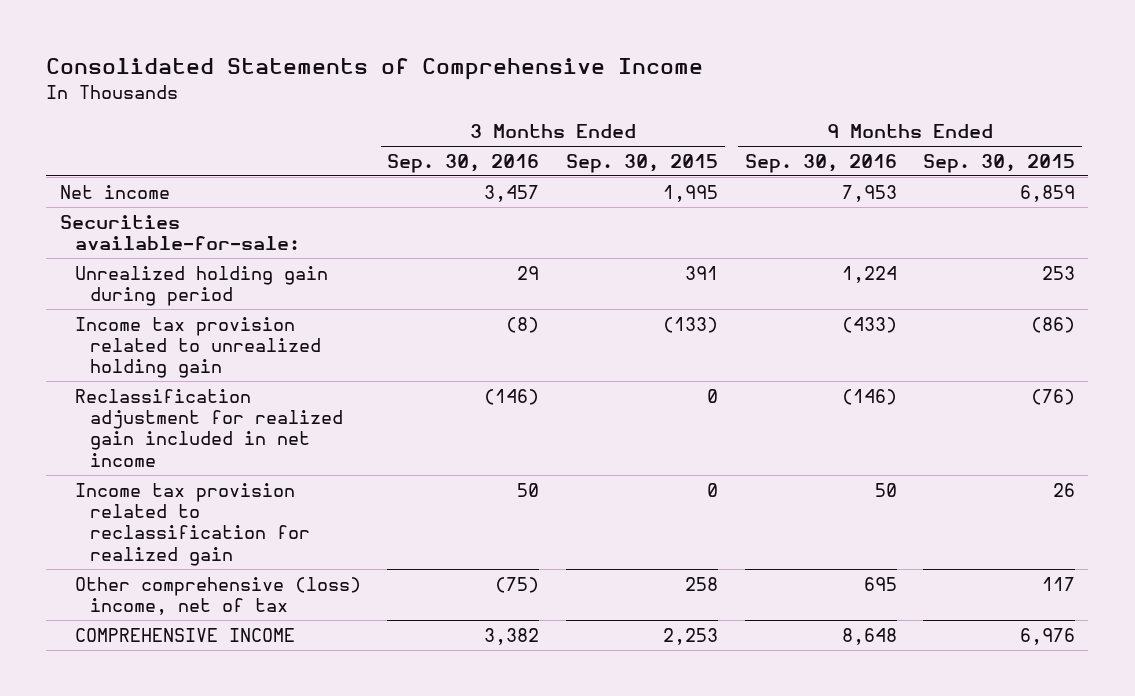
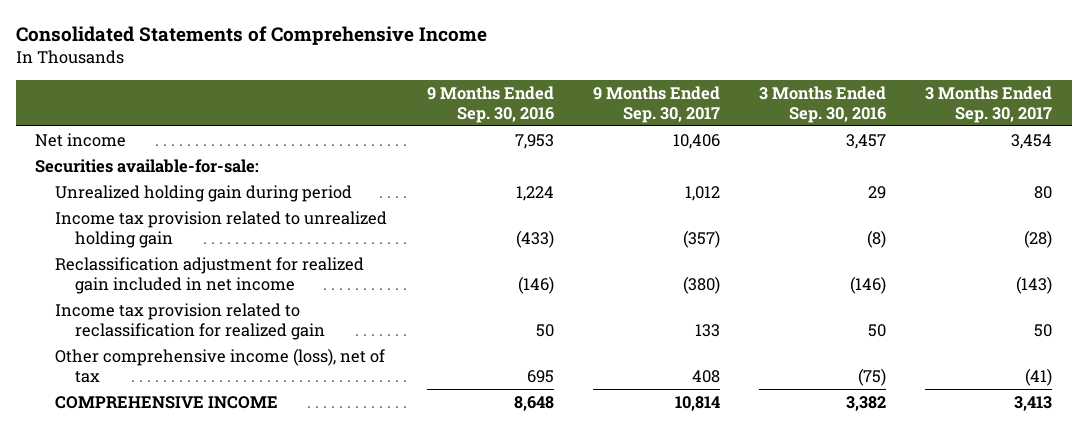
- | 3 Months Ended Sep. 30, 2016 | 3 Months Ended Sep. 30, 2015 | 9 Months Ended Sep. 30, 2016 | 9 Months Ended Sep. 30, 2015
+ | 9 Months Ended Sep. 30, 2016 | 9 Months Ended Sep. 30, 2017 | 3 Months Ended Sep. 30, 2016 | 3 Months Ended Sep. 30, 2017
- Other comprehensive (loss) income, net of tax | (75) | 258 | 695 | 117
+ Other comprehensive income (loss), net of tax | 695 | 408 | (75) | (41)

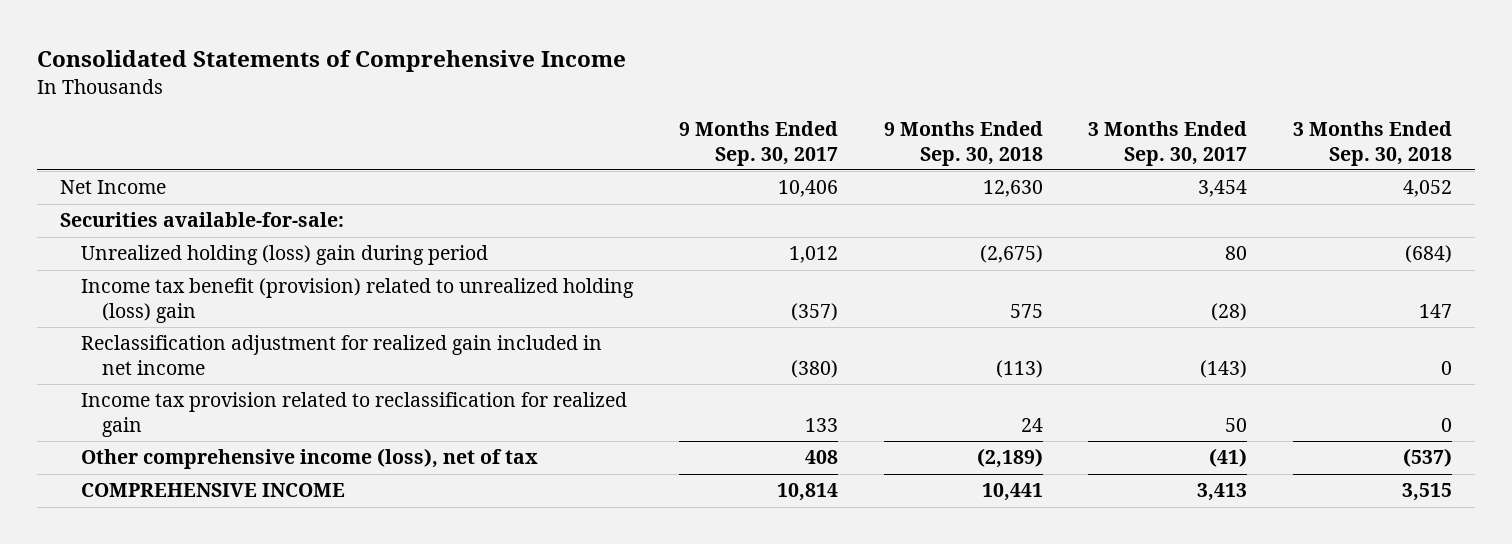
- | 9 Months Ended Sep. 30, 2016 | 9 Months Ended Sep. 30, 2017 | 3 Months Ended Sep. 30, 2016 | 3 Months Ended Sep. 30, 2017
+ | 9 Months Ended Sep. 30, 2017 | 9 Months Ended Sep. 30, 2018 | 3 Months Ended Sep. 30, 2017 | 3 Months Ended Sep. 30, 2018
- Net income | 7,953 | 10,406 | 3,457 | 3,454
+ Net Income | 10,406 | 12,630 | 3,454 | 4,052
- Unrealized holding gain during period | 1,224 | 1,012 | 29 | 80
- Income tax provision related to unrealized holding gain | (433) | (357) | (8) | (28)
+ Unrealized holding (loss) gain during period | 1,012 | (2,675) | 80 | (684)
+ Income tax benefit (provision) related to unrealized holding (loss) gain | (357) | 575 | (28) | 147

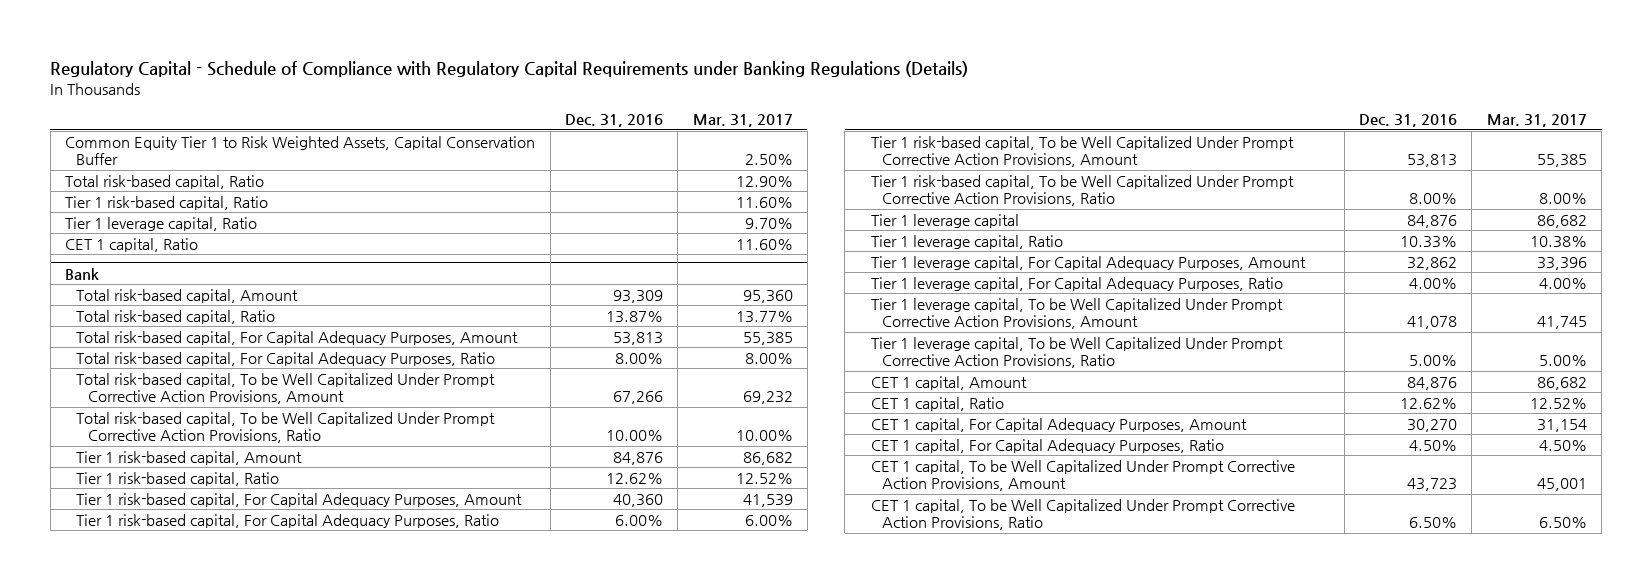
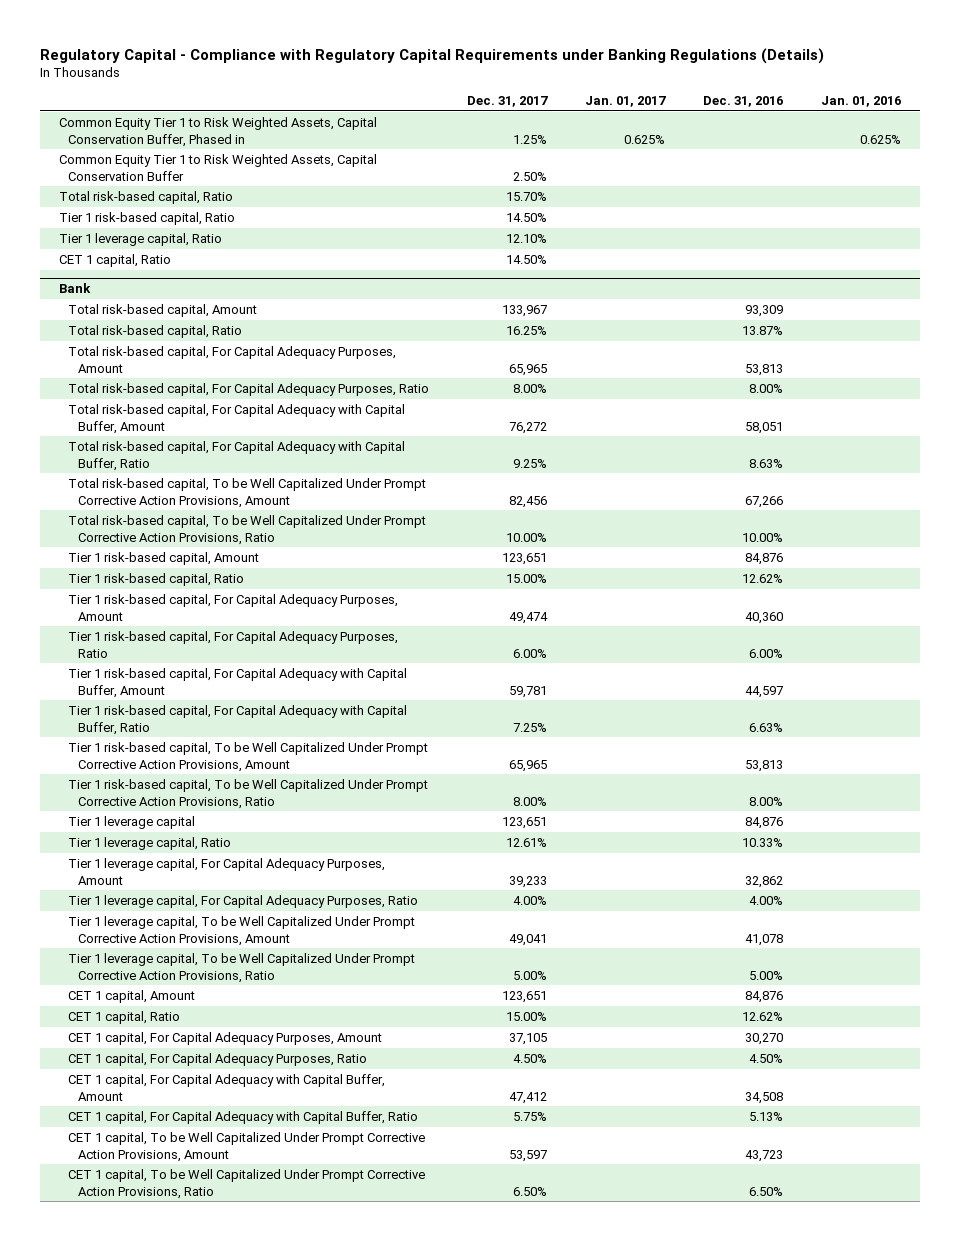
- Regulatory Capital - Schedule of Compliance with Regulatory Capital Requirements under Banking Regulations (Details)
+ Regulatory Capital - Compliance with Regulatory Capital Requirements under Banking Regulations (Details)
- | Dec. 31, 2016 | Mar. 31, 2017
+ | Dec. 31, 2017 | Jan. 01, 2017 | Dec. 31, 2016 | Jan. 01, 2016
+ Common Equity Tier 1 to Risk Weighted Assets, Capital Conservation Buffer, Phased in | 1.25% | 0.625% | | 0.625%
@ Bank
+ Total risk-based capital, For Capital Adequacy with Capital Buffer, Amount | 76,272 | | 58,051 |
+ Total risk-based capital, For Capital Adequacy with Capital Buffer, Ratio | 9.25% | | 8.63% |
+ Tier 1 risk-based capital, For Capital Adequacy with Capital Buffer, Amount | 59,781 | | 44,597 |
+ Tier 1 risk-based capital, For Capital Adequacy with Capital Buffer, Ratio | 7.25% | | 6.63% |
+ CET 1 capital, For Capital Adequacy with Capital Buffer, Amount | 47,412 | | 34,508 |
+ CET 1 capital, For Capital Adequacy with Capital Buffer, Ratio | 5.75% | | 5.13% |

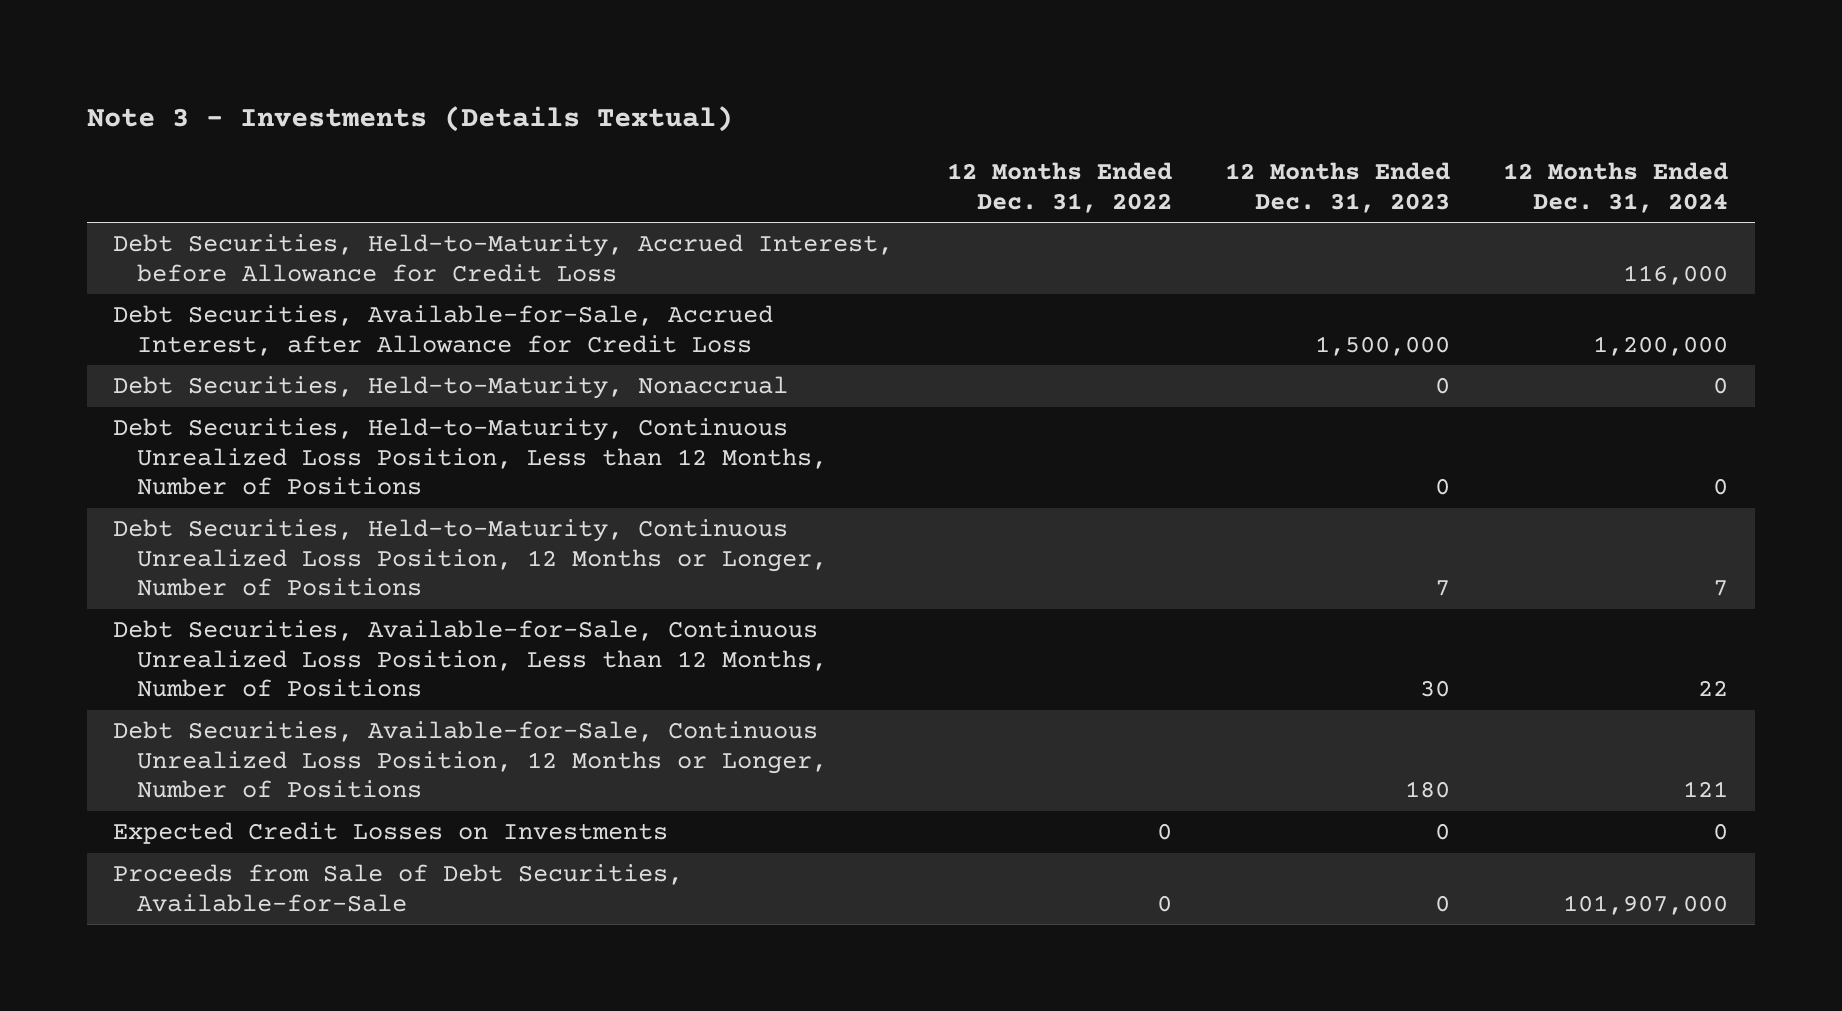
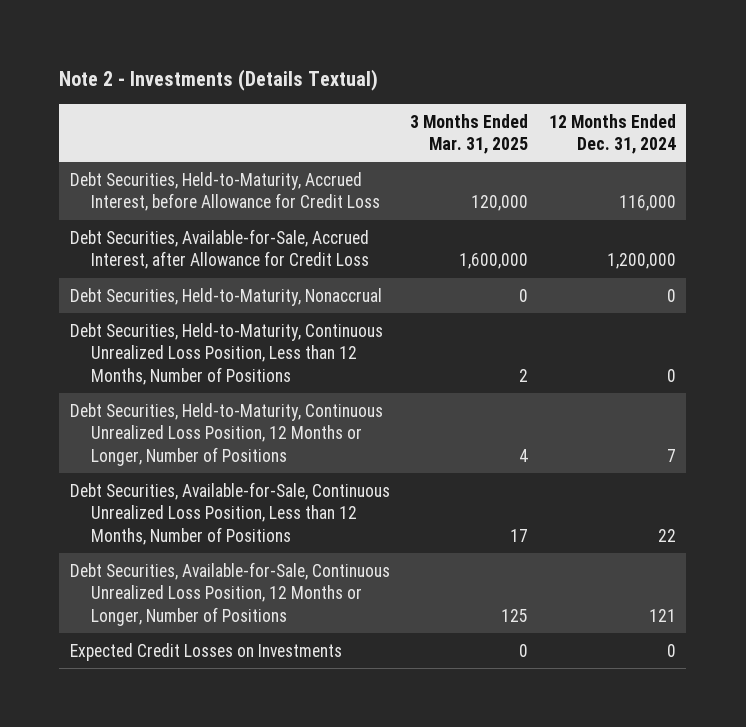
- Note 3 - Investments (Details Textual)
+ Note 2 - Investments (Details Textual)
- | 12 Months Ended Dec. 31, 2022 | 12 Months Ended Dec. 31, 2023 | 12 Months Ended Dec. 31, 2024
+ | 3 Months Ended Mar. 31, 2025 | 12 Months Ended Dec. 31, 2024
- Proceeds from Sale of Debt Securities, Available-for-Sale | 0 | 0 | 101,907,000

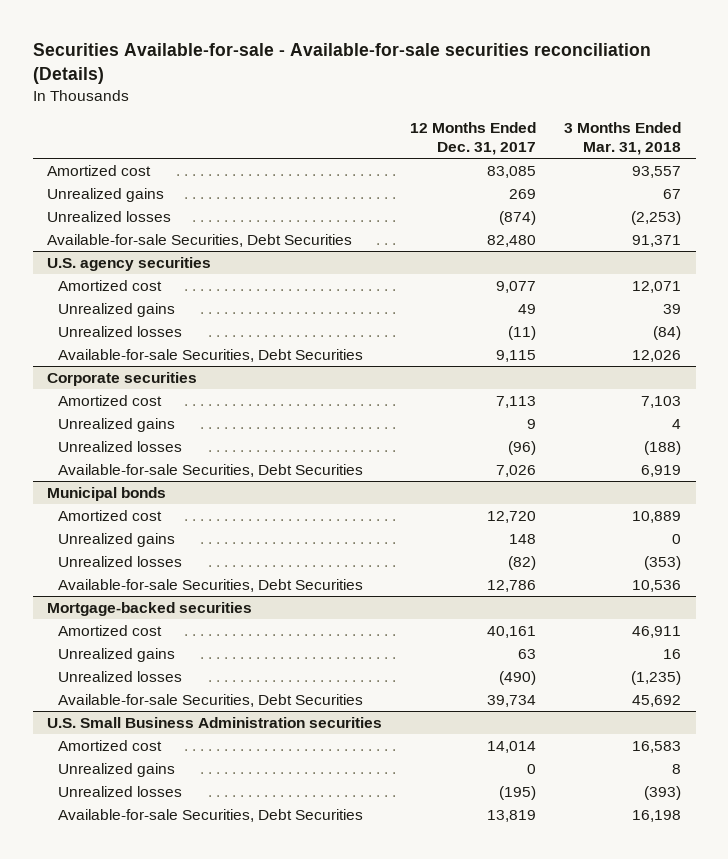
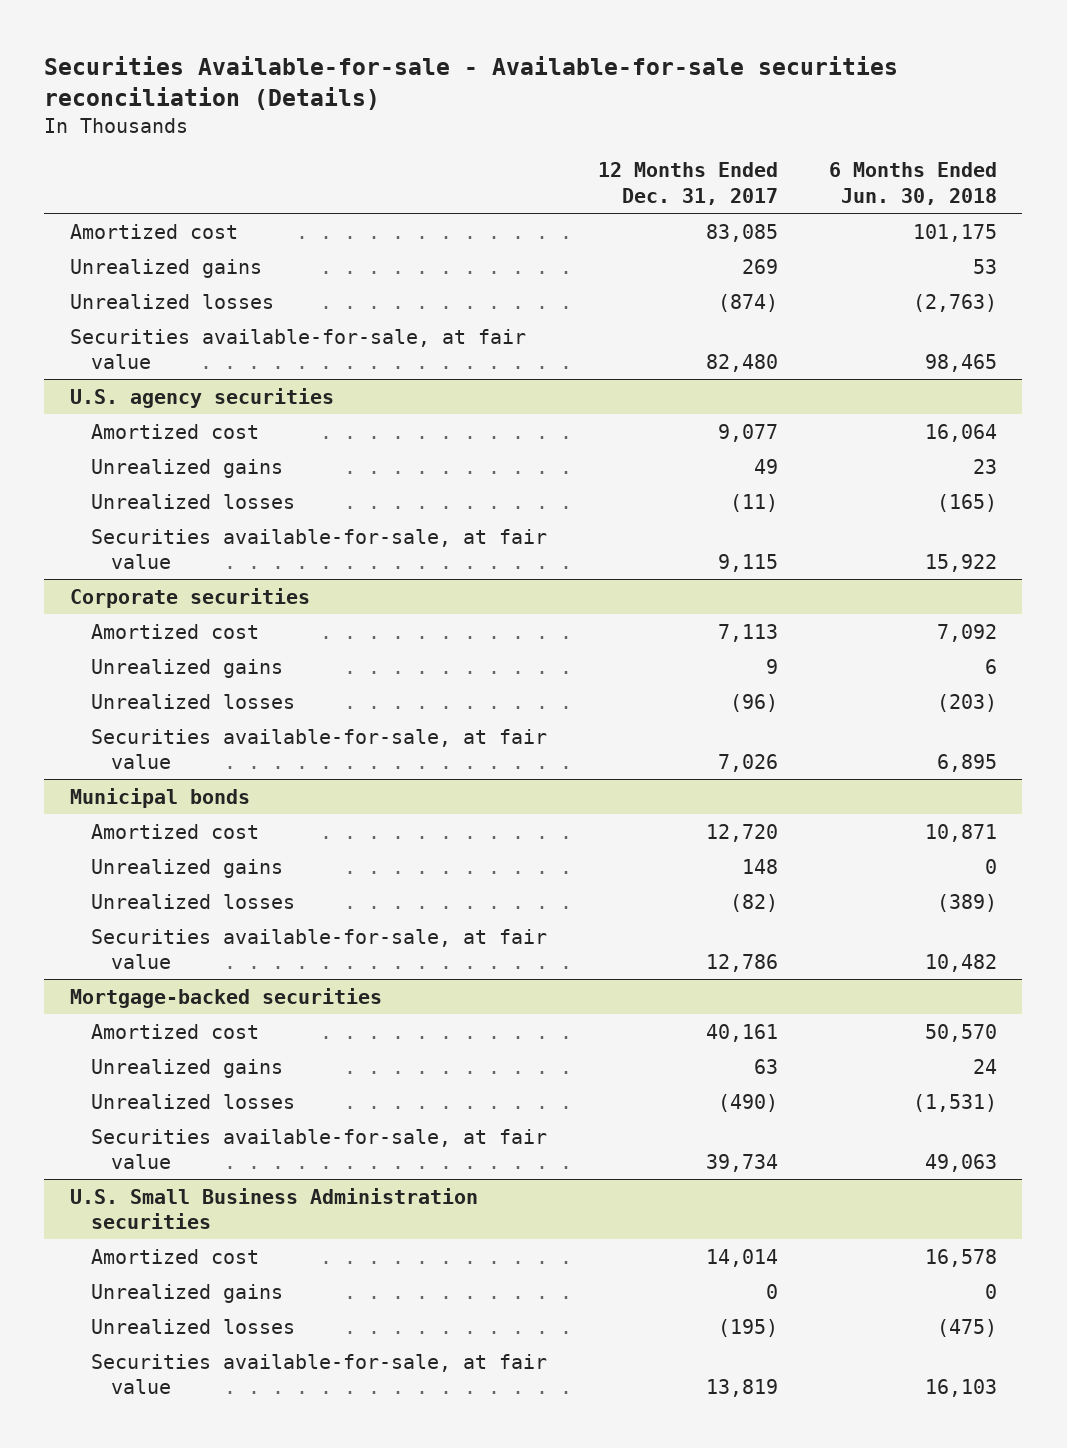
- | 12 Months Ended Dec. 31, 2017 | 3 Months Ended Mar. 31, 2018
+ | 12 Months Ended Dec. 31, 2017 | 6 Months Ended Jun. 30, 2018
- Available-for-sale Securities, Debt Securities | 82,480 | 91,371
+ Securities available-for-sale, at fair value | 82,480 | 98,465
@ U.S. agency securities
- Available-for-sale Securities, Debt Securities | 9,115 | 12,026
+ Securities available-for-sale, at fair value | 9,115 | 15,922
@ Corporate securities
- Available-for-sale Securities, Debt Securities | 7,026 | 6,919
+ Securities available-for-sale, at fair value | 7,026 | 6,895
@ Municipal bonds
- Available-for-sale Securities, Debt Securities | 12,786 | 10,536
+ Securities available-for-sale, at fair value | 12,786 | 10,482
@ Mortgage-backed securities
- Available-for-sale Securities, Debt Securities | 39,734 | 45,692
+ Securities available-for-sale, at fair value | 39,734 | 49,063
@ U.S. Small Business Administration securities
- Available-for-sale Securities, Debt Securities | 13,819 | 16,198
+ Securities available-for-sale, at fair value | 13,819 | 16,103

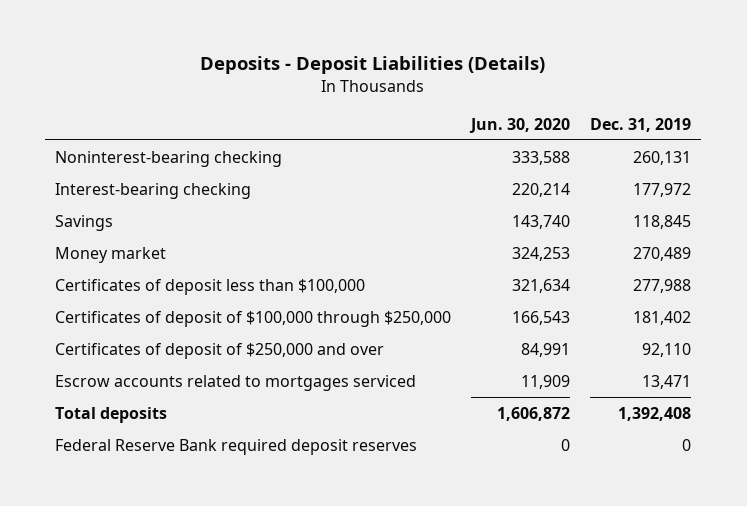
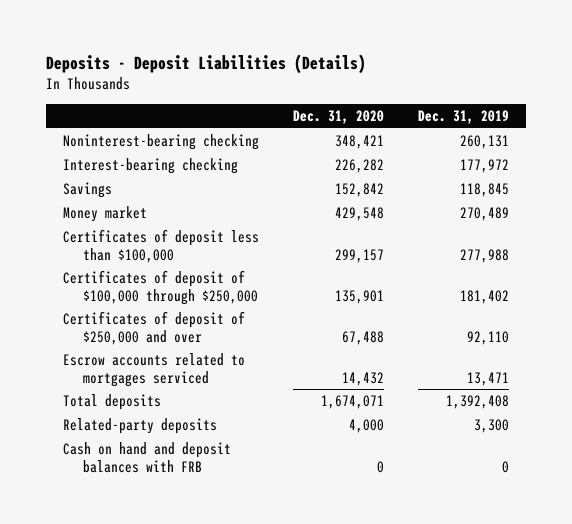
- | Jun. 30, 2020 | Dec. 31, 2019
+ | Dec. 31, 2020 | Dec. 31, 2019
- Federal Reserve Bank required deposit reserves | 0 | 0
+ Related-party deposits | 4,000 | 3,300
+ Cash on hand and deposit balances with FRB | 0 | 0

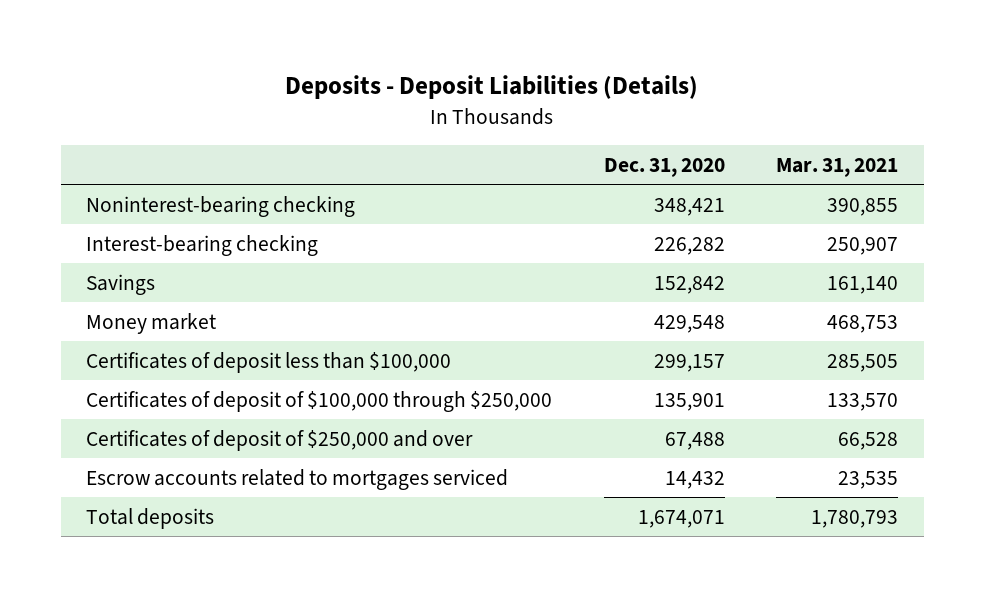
- | Dec. 31, 2020 | Dec. 31, 2019
+ | Dec. 31, 2020 | Mar. 31, 2021
- Related-party deposits | 4,000 | 3,300
- Cash on hand and deposit balances with FRB | 0 | 0

